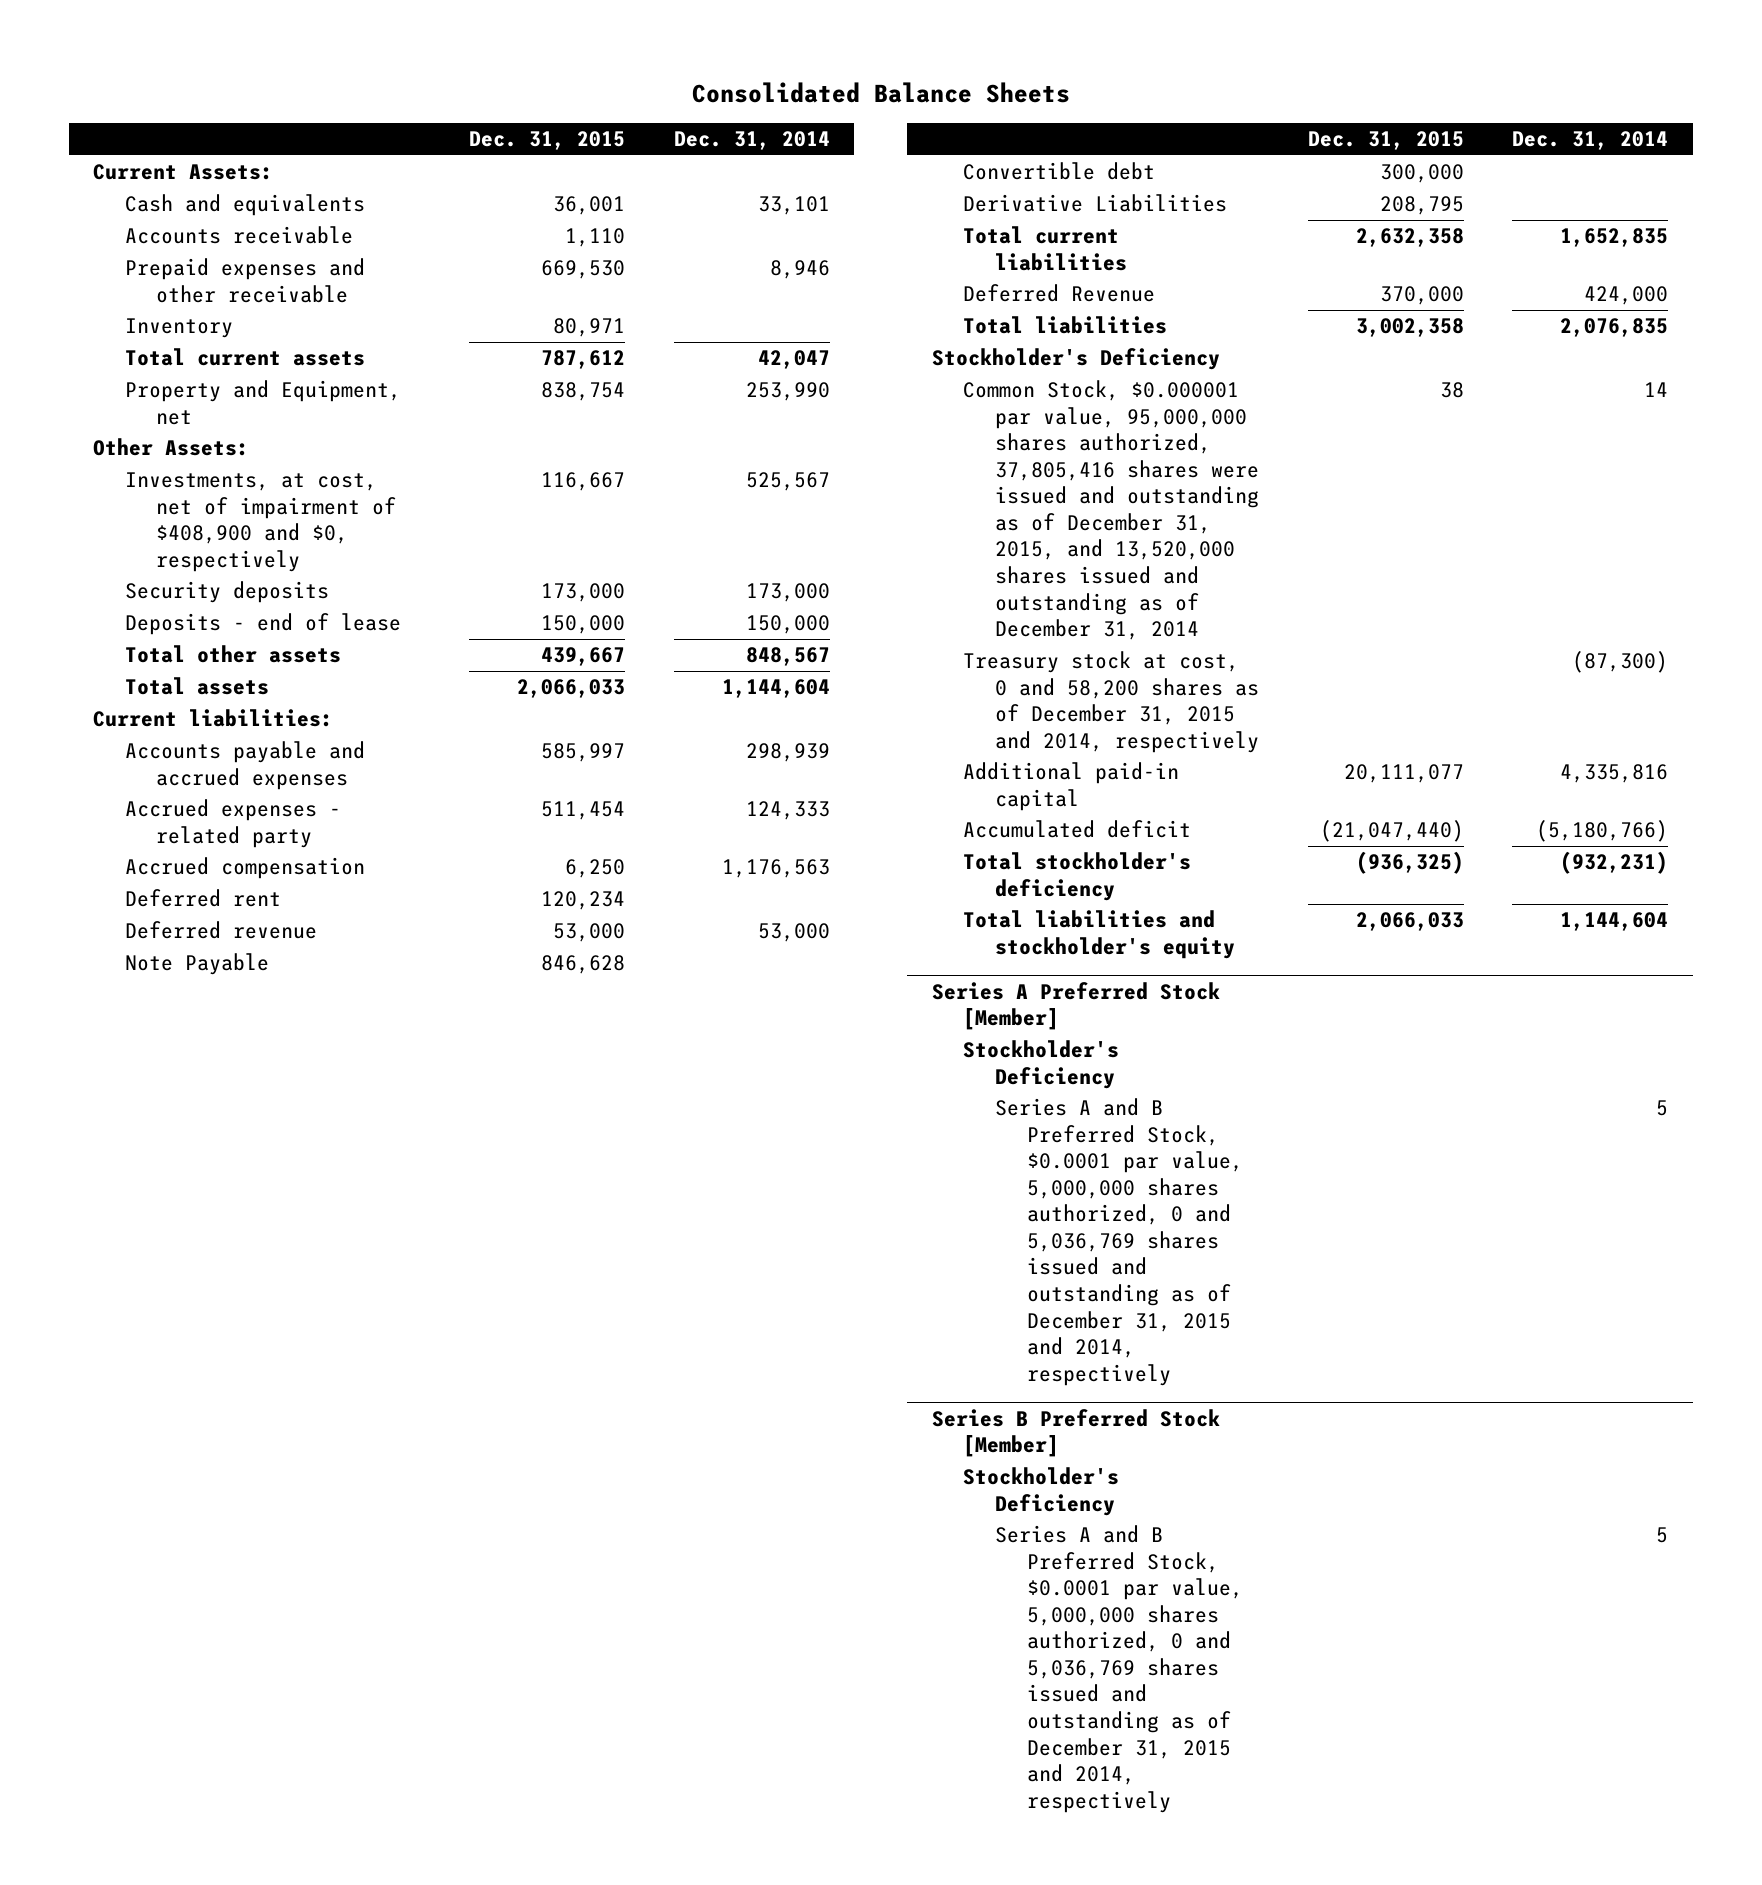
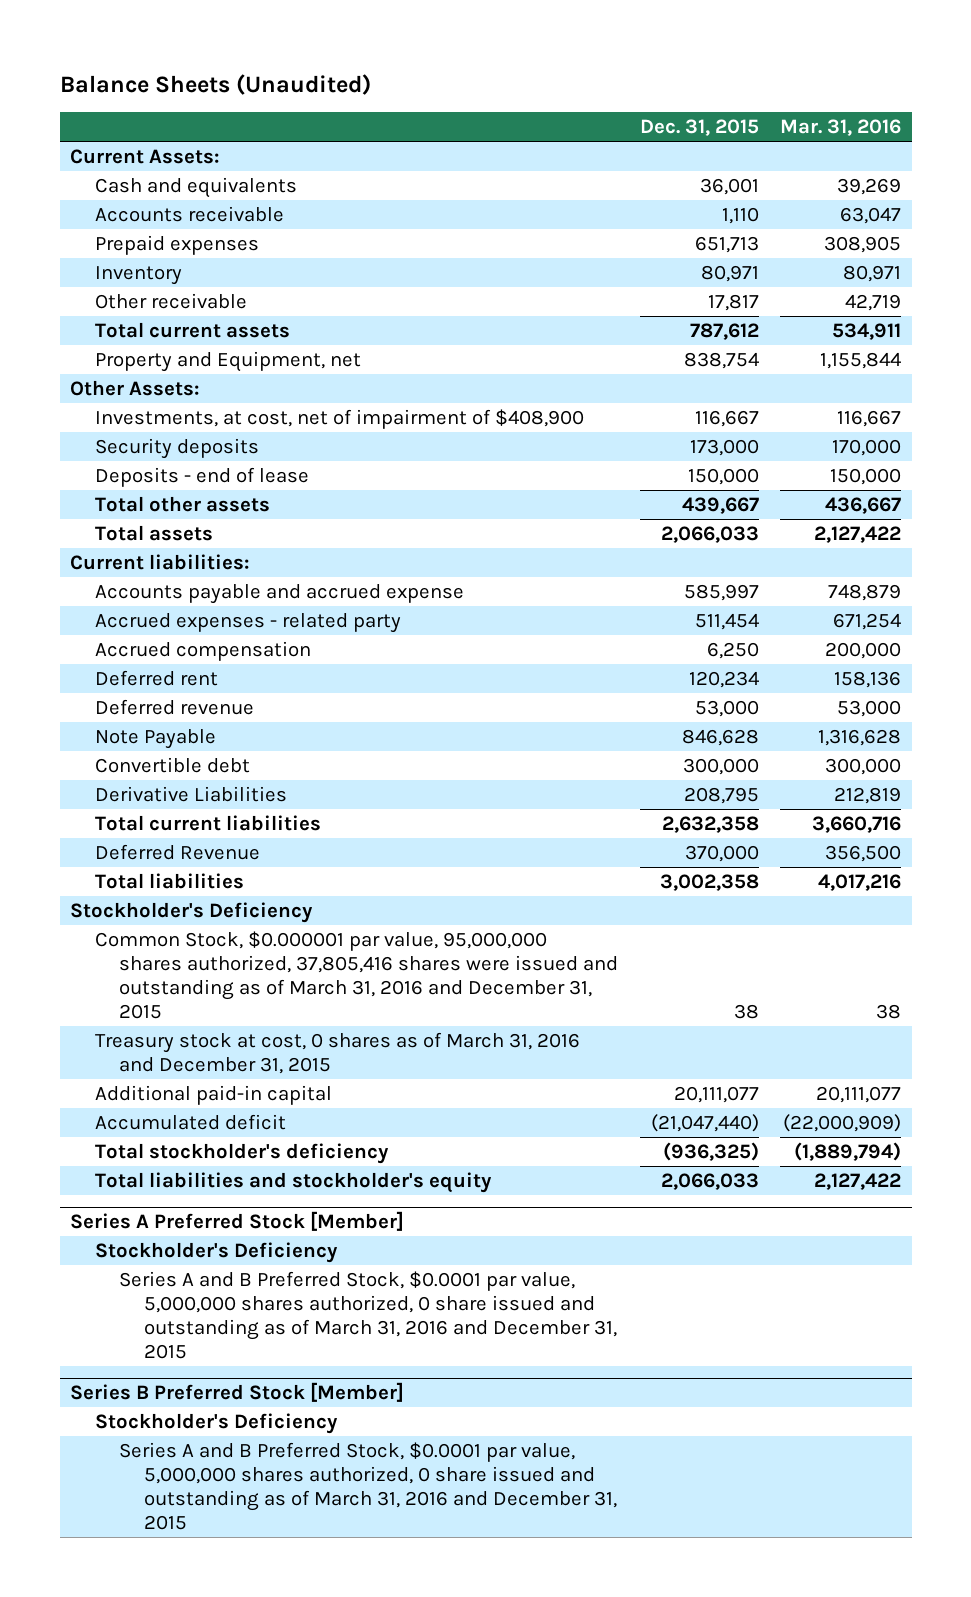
- Consolidated Balance Sheets
+ Balance Sheets (Unaudited)
- | Dec. 31, 2015 | Dec. 31, 2014
+ | Dec. 31, 2015 | Mar. 31, 2016
- Prepaid expenses and other receivable | 669,530 | 8,946
+ Prepaid expenses | 651,713 | 308,905
+ Other receivable | 17,817 | 42,719
- Investments, at cost, net of impairment of $408,900 and $0, respectively | 116,667 | 525,567
+ Investments, at cost, net of impairment of $408,900 | 116,667 | 116,667
- Accounts payable and accrued expenses | 585,997 | 298,939
+ Accounts payable and accrued expense | 585,997 | 748,879
- Common Stock, $0.000001 par value, 95,000,000 shares authorized, 37,805,416 shares were issued and outstanding as of December 31, 2015, and 13,520,000 shares issued and outstanding as of December 31, 2014 | 38 | 14
- Treasury stock at cost, 0 and 58,200 shares as of December 31, 2015 and 2014, respectively | | (87,300)
+ Common Stock, $0.000001 par value, 95,000,000 shares authorized, 37,805,416 shares were issued and outstanding as of March 31, 2016 and December 31, 2015 | 38 | 38
+ Treasury stock at cost, 0 shares as of March 31, 2016 and December 31, 2015
@ Series A Preferred Stock [Member]
- Series A and B Preferred Stock, $0.0001 par value, 5,000,000 shares authorized, 0 and 5,036,769 shares issued and outstanding as of December 31, 2015 and 2014, respectively | | 5
+ Series A and B Preferred Stock, $0.0001 par value, 5,000,000 shares authorized, 0 share issued and outstanding as of March 31, 2016 and December 31, 2015
@ Series B Preferred Stock [Member]
- Series A and B Preferred Stock, $0.0001 par value, 5,000,000 shares authorized, 0 and 5,036,769 shares issued and outstanding as of December 31, 2015 and 2014, respectively | | 5
+ Series A and B Preferred Stock, $0.0001 par value, 5,000,000 shares authorized, 0 share issued and outstanding as of March 31, 2016 and December 31, 2015

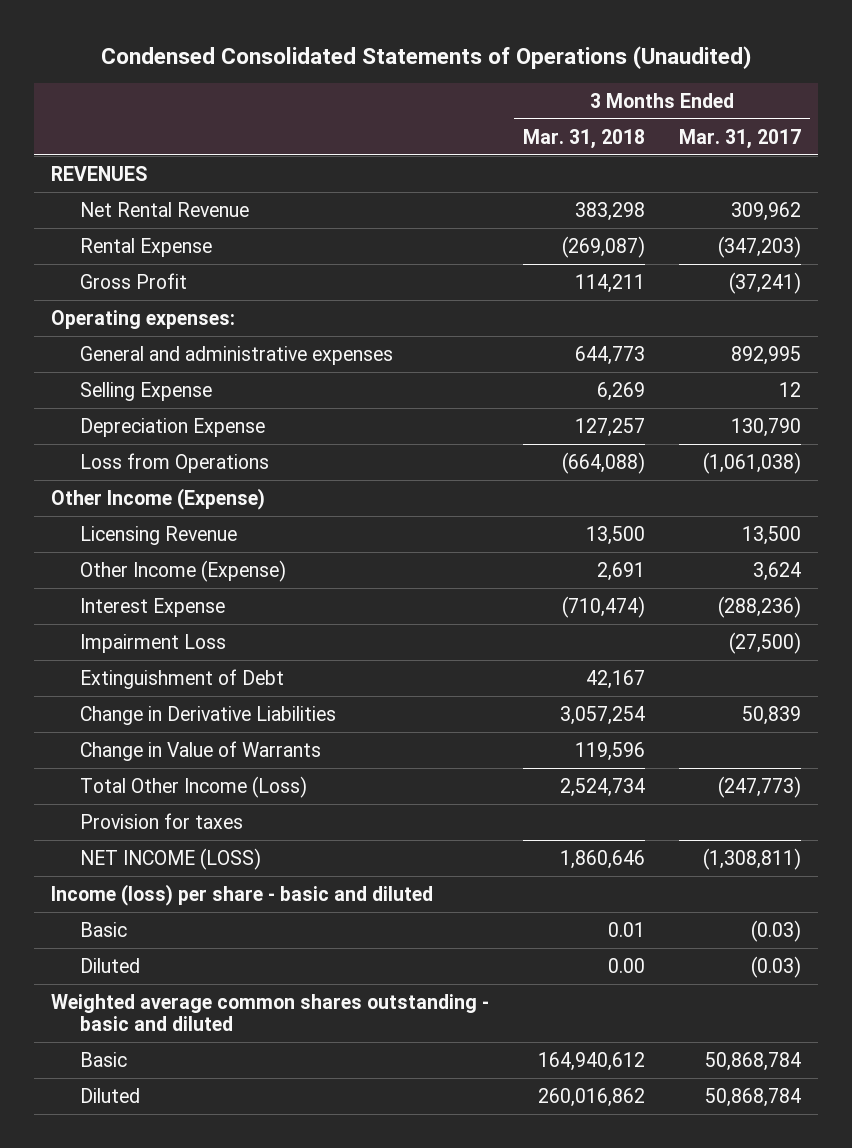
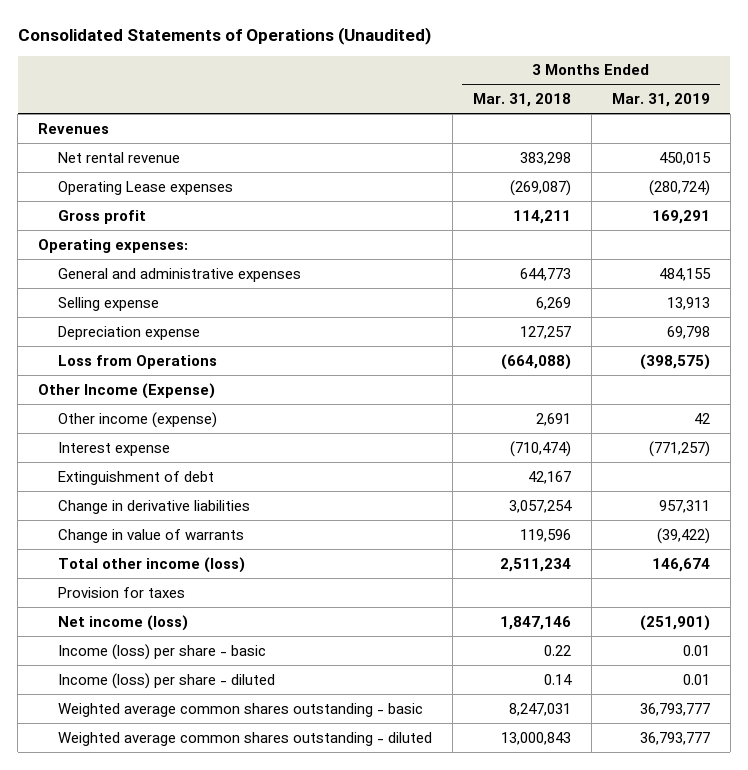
- Condensed Consolidated Statements of Operations (Unaudited)
+ Consolidated Statements of Operations (Unaudited)
- | 3 Months Ended Mar. 31, 2018 | 3 Months Ended Mar. 31, 2017
+ | 3 Months Ended Mar. 31, 2018 | 3 Months Ended Mar. 31, 2019
- REVENUES
- Net Rental Revenue | 383,298 | 309,962
- Rental Expense | (269,087) | (347,203)
- Gross Profit | 114,211 | (37,241)
+ Revenues
+ Net rental revenue | 383,298 | 450,015
+ Operating Lease expenses | (269,087) | (280,724)
+ Gross profit | 114,211 | 169,291
- Selling Expense | 6,269 | 12
- Depreciation Expense | 127,257 | 130,790
+ Selling expense | 6,269 | 13,913
+ Depreciation expense | 127,257 | 69,798
- Licensing Revenue | 13,500 | 13,500
- Other Income (Expense) | 2,691 | 3,624
- Interest Expense | (710,474) | (288,236)
- Impairment Loss | | (27,500)
- Extinguishment of Debt | 42,167 |
- Change in Derivative Liabilities | 3,057,254 | 50,839
- Change in Value of Warrants | 119,596 |
- Total Other Income (Loss) | 2,524,734 | (247,773)
+ Other income (expense) | 2,691 | 42
+ Interest expense | (710,474) | (771,257)
+ Extinguishment of debt | 42,167 |
+ Change in derivative liabilities | 3,057,254 | 957,311
+ Change in value of warrants | 119,596 | (39,422)
+ Total other income (loss) | 2,511,234 | 146,674
- NET INCOME (LOSS) | 1,860,646 | (1,308,811)
- Income (loss) per share - basic and diluted
- Basic | 0.01 | (0.03)
- Diluted | 0.00 | (0.03)
- Weighted average common shares outstanding - basic and diluted
- Basic | 164,940,612 | 50,868,784
- Diluted | 260,016,862 | 50,868,784
+ Net income (loss) | 1,847,146 | (251,901)
+ Income (loss) per share - basic | 0.22 | 0.01
+ Income (loss) per share - diluted | 0.14 | 0.01
+ Weighted average common shares outstanding - basic | 8,247,031 | 36,793,777
+ Weighted average common shares outstanding - diluted | 13,000,843 | 36,793,777

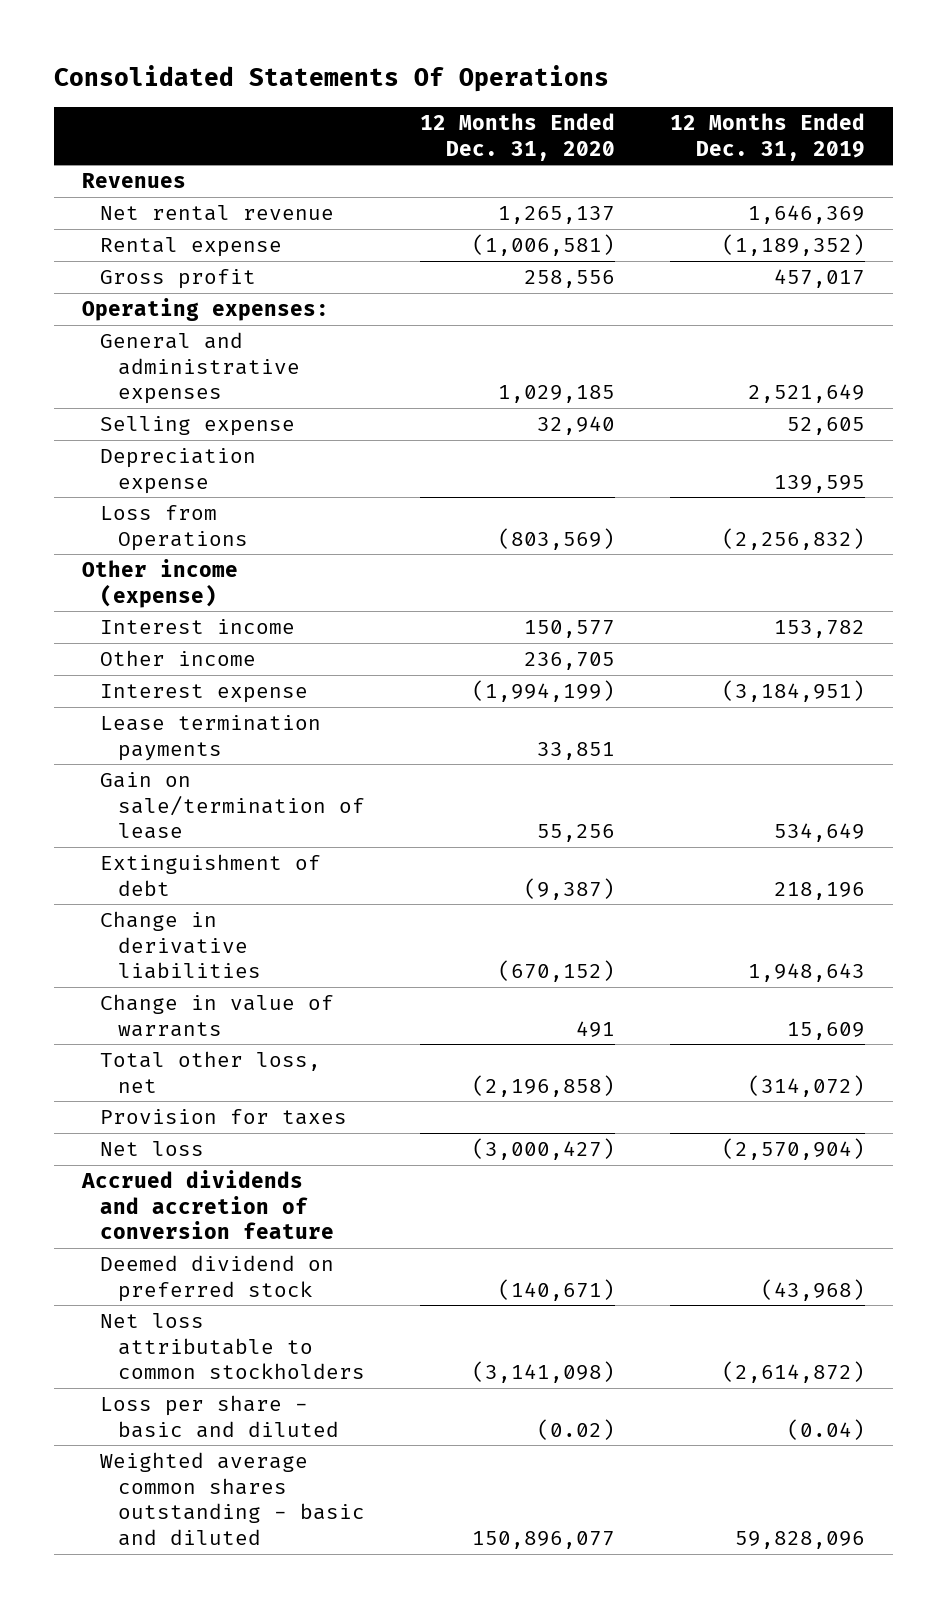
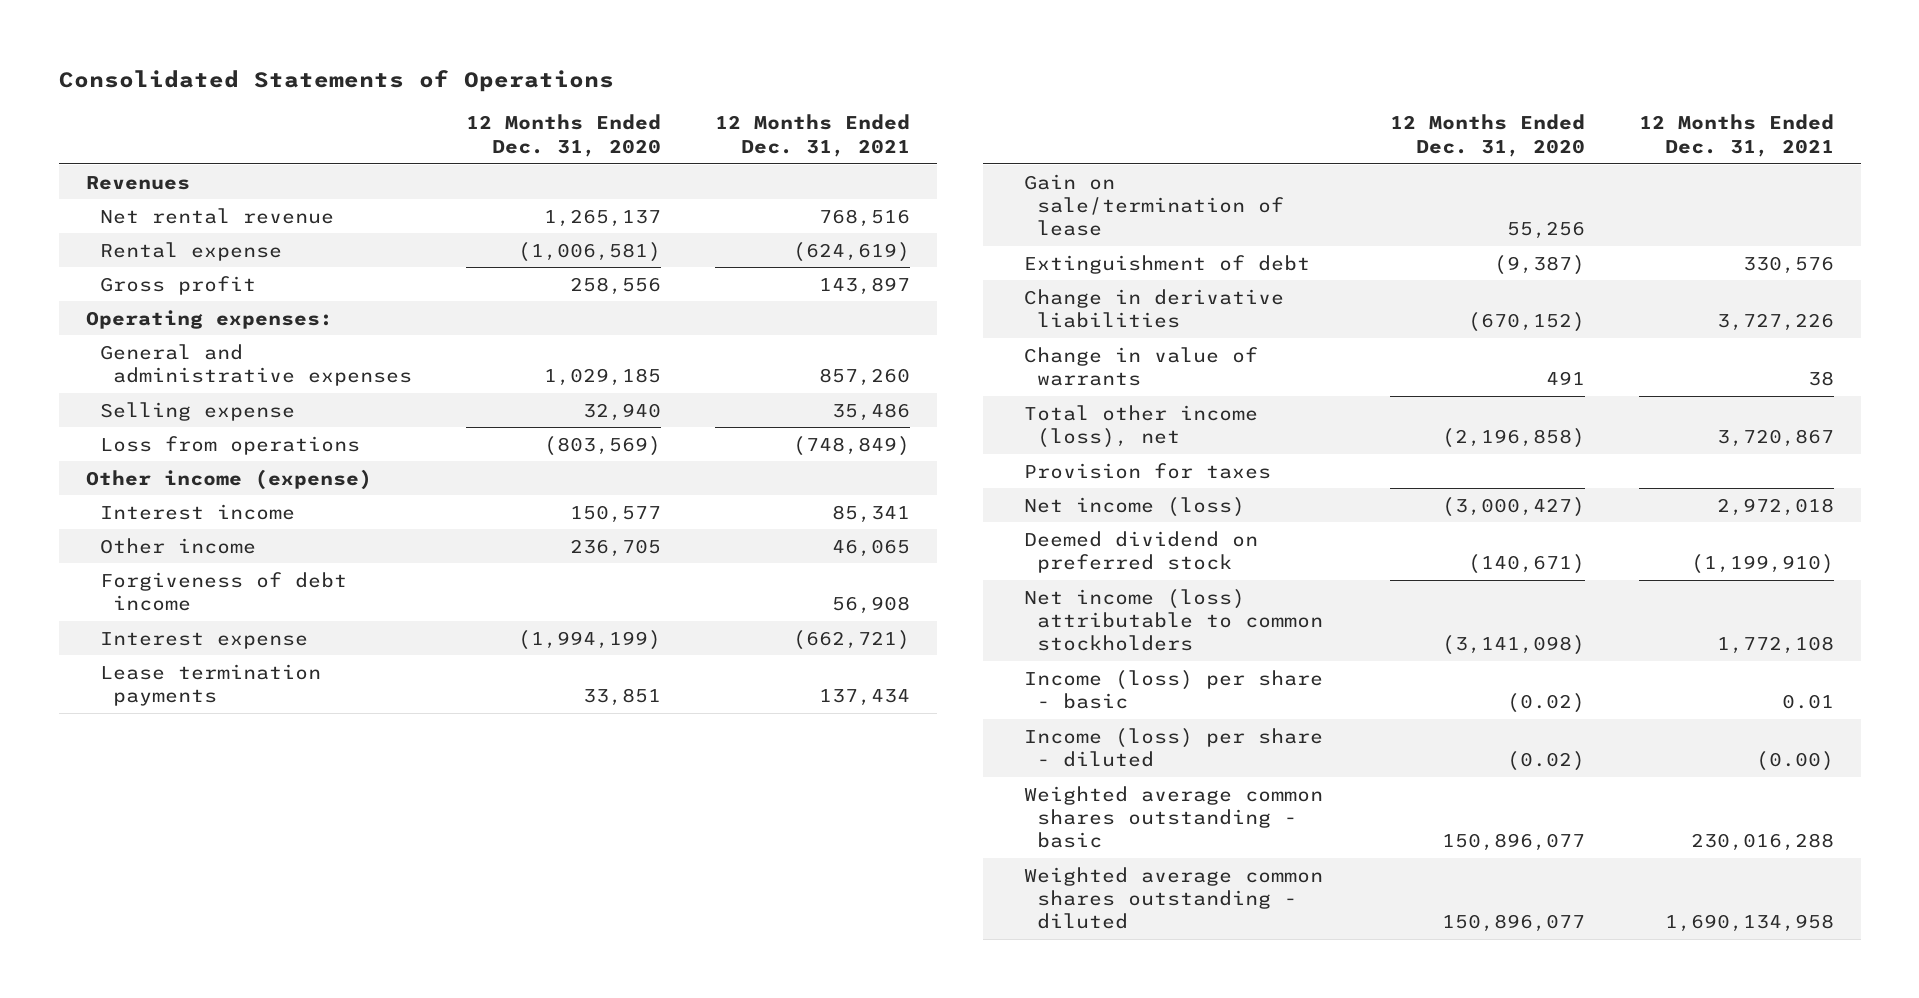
- Consolidated Statements Of Operations
+ Consolidated Statements of Operations
- | 12 Months Ended Dec. 31, 2020 | 12 Months Ended Dec. 31, 2019
+ | 12 Months Ended Dec. 31, 2020 | 12 Months Ended Dec. 31, 2021
- Depreciation expense | | 139,595
- Loss from Operations | (803,569) | (2,256,832)
+ Loss from operations | (803,569) | (748,849)
+ Forgiveness of debt income | | 56,908
- Total other loss, net | (2,196,858) | (314,072)
+ Total other income (loss), net | (2,196,858) | 3,720,867
- Net loss | (3,000,427) | (2,570,904)
- Accrued dividends and accretion of conversion feature
+ Net income (loss) | (3,000,427) | 2,972,018
- Net loss attributable to common stockholders | (3,141,098) | (2,614,872)
- Loss per share - basic and diluted | (0.02) | (0.04)
- Weighted average common shares outstanding - basic and diluted | 150,896,077 | 59,828,096
+ Net income (loss) attributable to common stockholders | (3,141,098) | 1,772,108
+ Income (loss) per share - basic | (0.02) | 0.01
+ Income (loss) per share - diluted | (0.02) | (0.00)
+ Weighted average common shares outstanding - basic | 150,896,077 | 230,016,288
+ Weighted average common shares outstanding - diluted | 150,896,077 | 1,690,134,958

